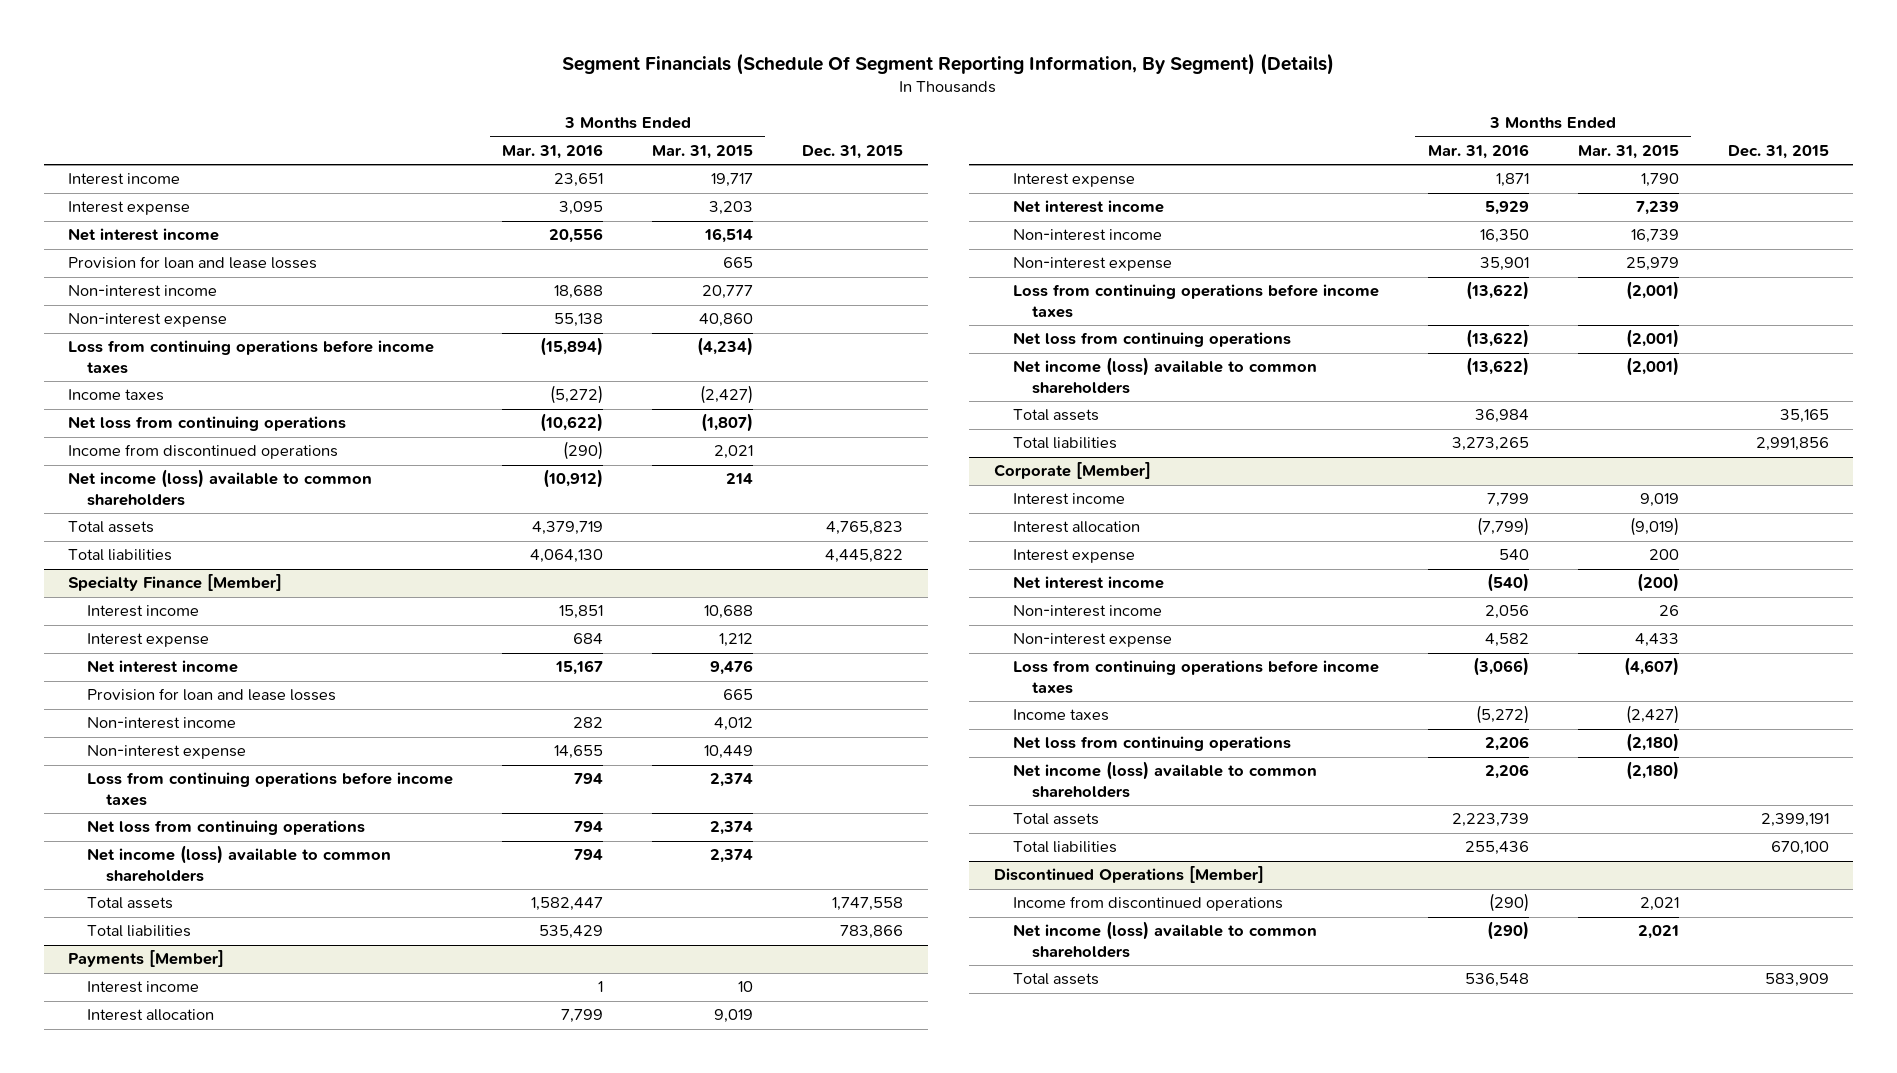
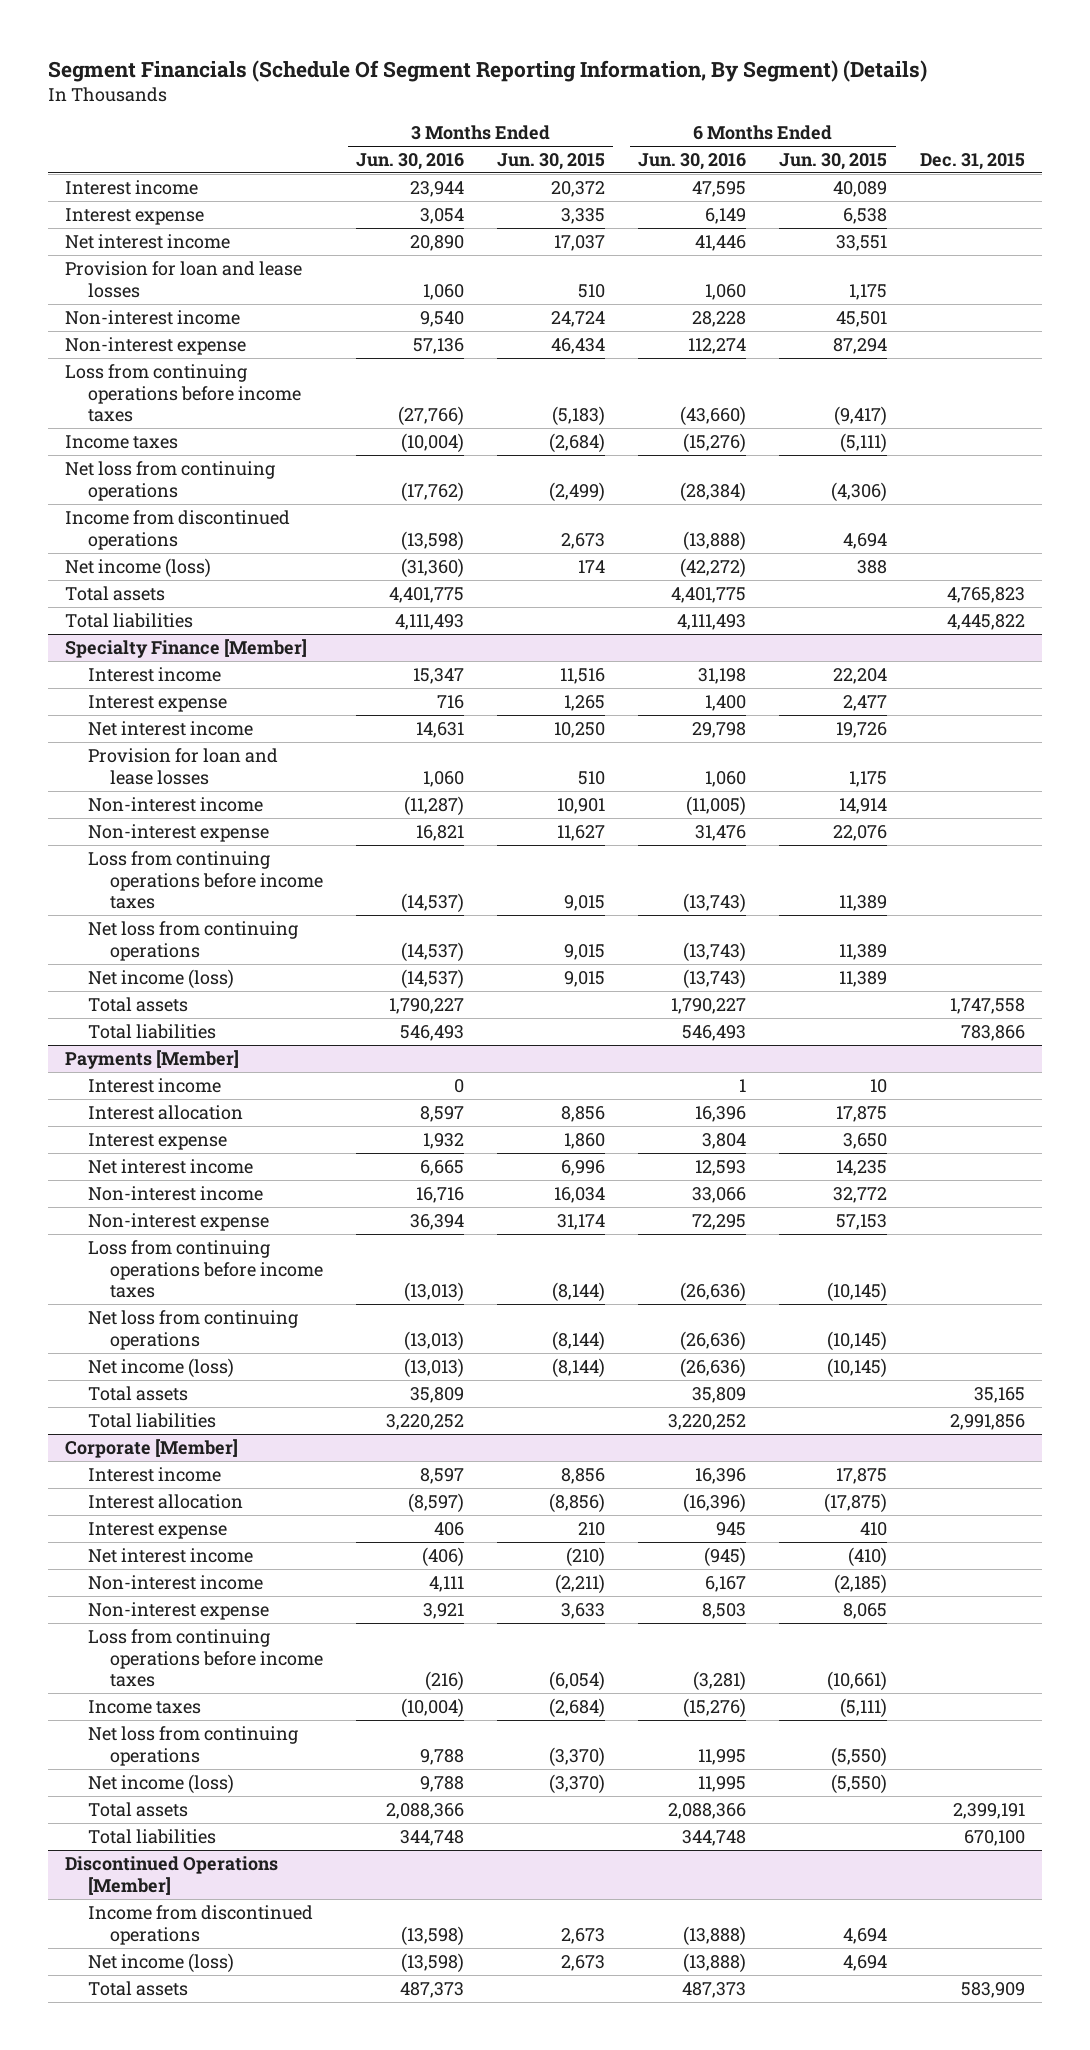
- | 3 Months Ended Mar. 31, 2016 | 3 Months Ended Mar. 31, 2015 | Dec. 31, 2015
+ | 3 Months Ended Jun. 30, 2016 | 3 Months Ended Jun. 30, 2015 | 6 Months Ended Jun. 30, 2016 | 6 Months Ended Jun. 30, 2015 | Dec. 31, 2015
- Net income (loss) available to common shareholders | (10,912) | 214 |
+ Net income (loss) | (31,360) | 174 | (42,272) | 388 |
@ Specialty Finance [Member]
- Net income (loss) available to common shareholders | 794 | 2,374 |
+ Net income (loss) | (14,537) | 9,015 | (13,743) | 11,389 |
@ Payments [Member]
- Net income (loss) available to common shareholders | (13,622) | (2,001) |
+ Net income (loss) | (13,013) | (8,144) | (26,636) | (10,145) |
@ Corporate [Member]
- Net income (loss) available to common shareholders | 2,206 | (2,180) |
+ Net income (loss) | 9,788 | (3,370) | 11,995 | (5,550) |
@ Discontinued Operations [Member]
- Net income (loss) available to common shareholders | (290) | 2,021 |
+ Net income (loss) | (13,598) | 2,673 | (13,888) | 4,694 |

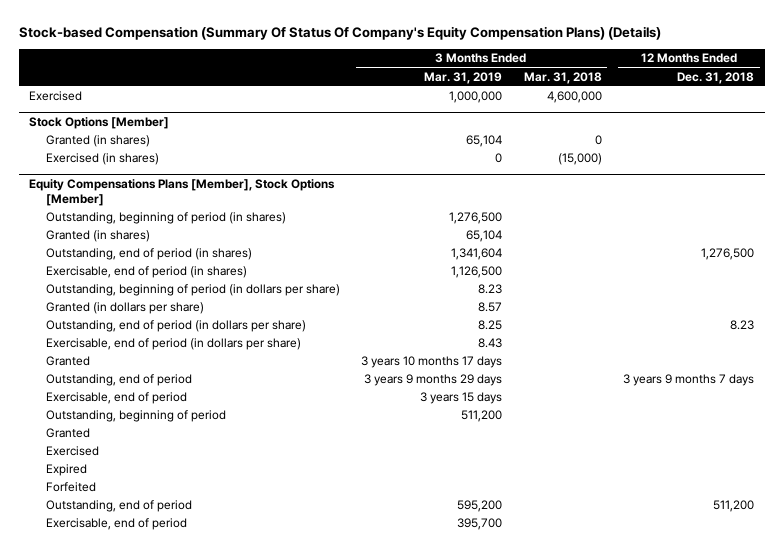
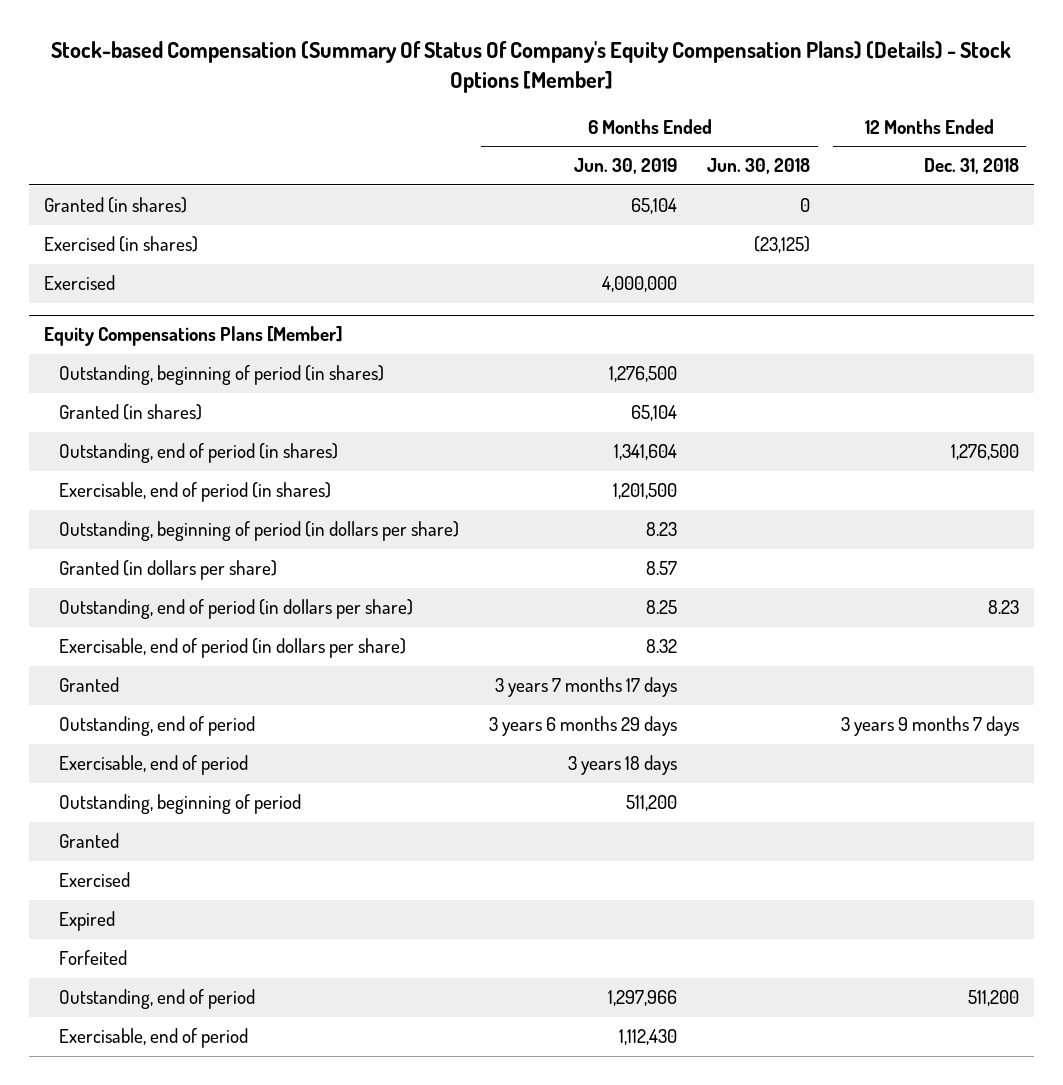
- Stock-based Compensation (Summary Of Status Of Company's Equity Compensation Plans) (Details)
+ Stock-based Compensation (Summary Of Status Of Company's Equity Compensation Plans) (Details) - Stock Options [Member]
- | 3 Months Ended Mar. 31, 2019 | 3 Months Ended Mar. 31, 2018 | 12 Months Ended Dec. 31, 2018
+ | 6 Months Ended Jun. 30, 2019 | 6 Months Ended Jun. 30, 2018 | 12 Months Ended Dec. 31, 2018
+ Granted (in shares) | 65,104 | 0 |
+ Exercised (in shares) | | (23,125) |
- Stock Options [Member]
- Granted (in shares) | 65,104 | 0 |
- Exercised (in shares) | 0 | (15,000) |
- Equity Compensations Plans [Member], Stock Options [Member]
+ Equity Compensations Plans [Member]

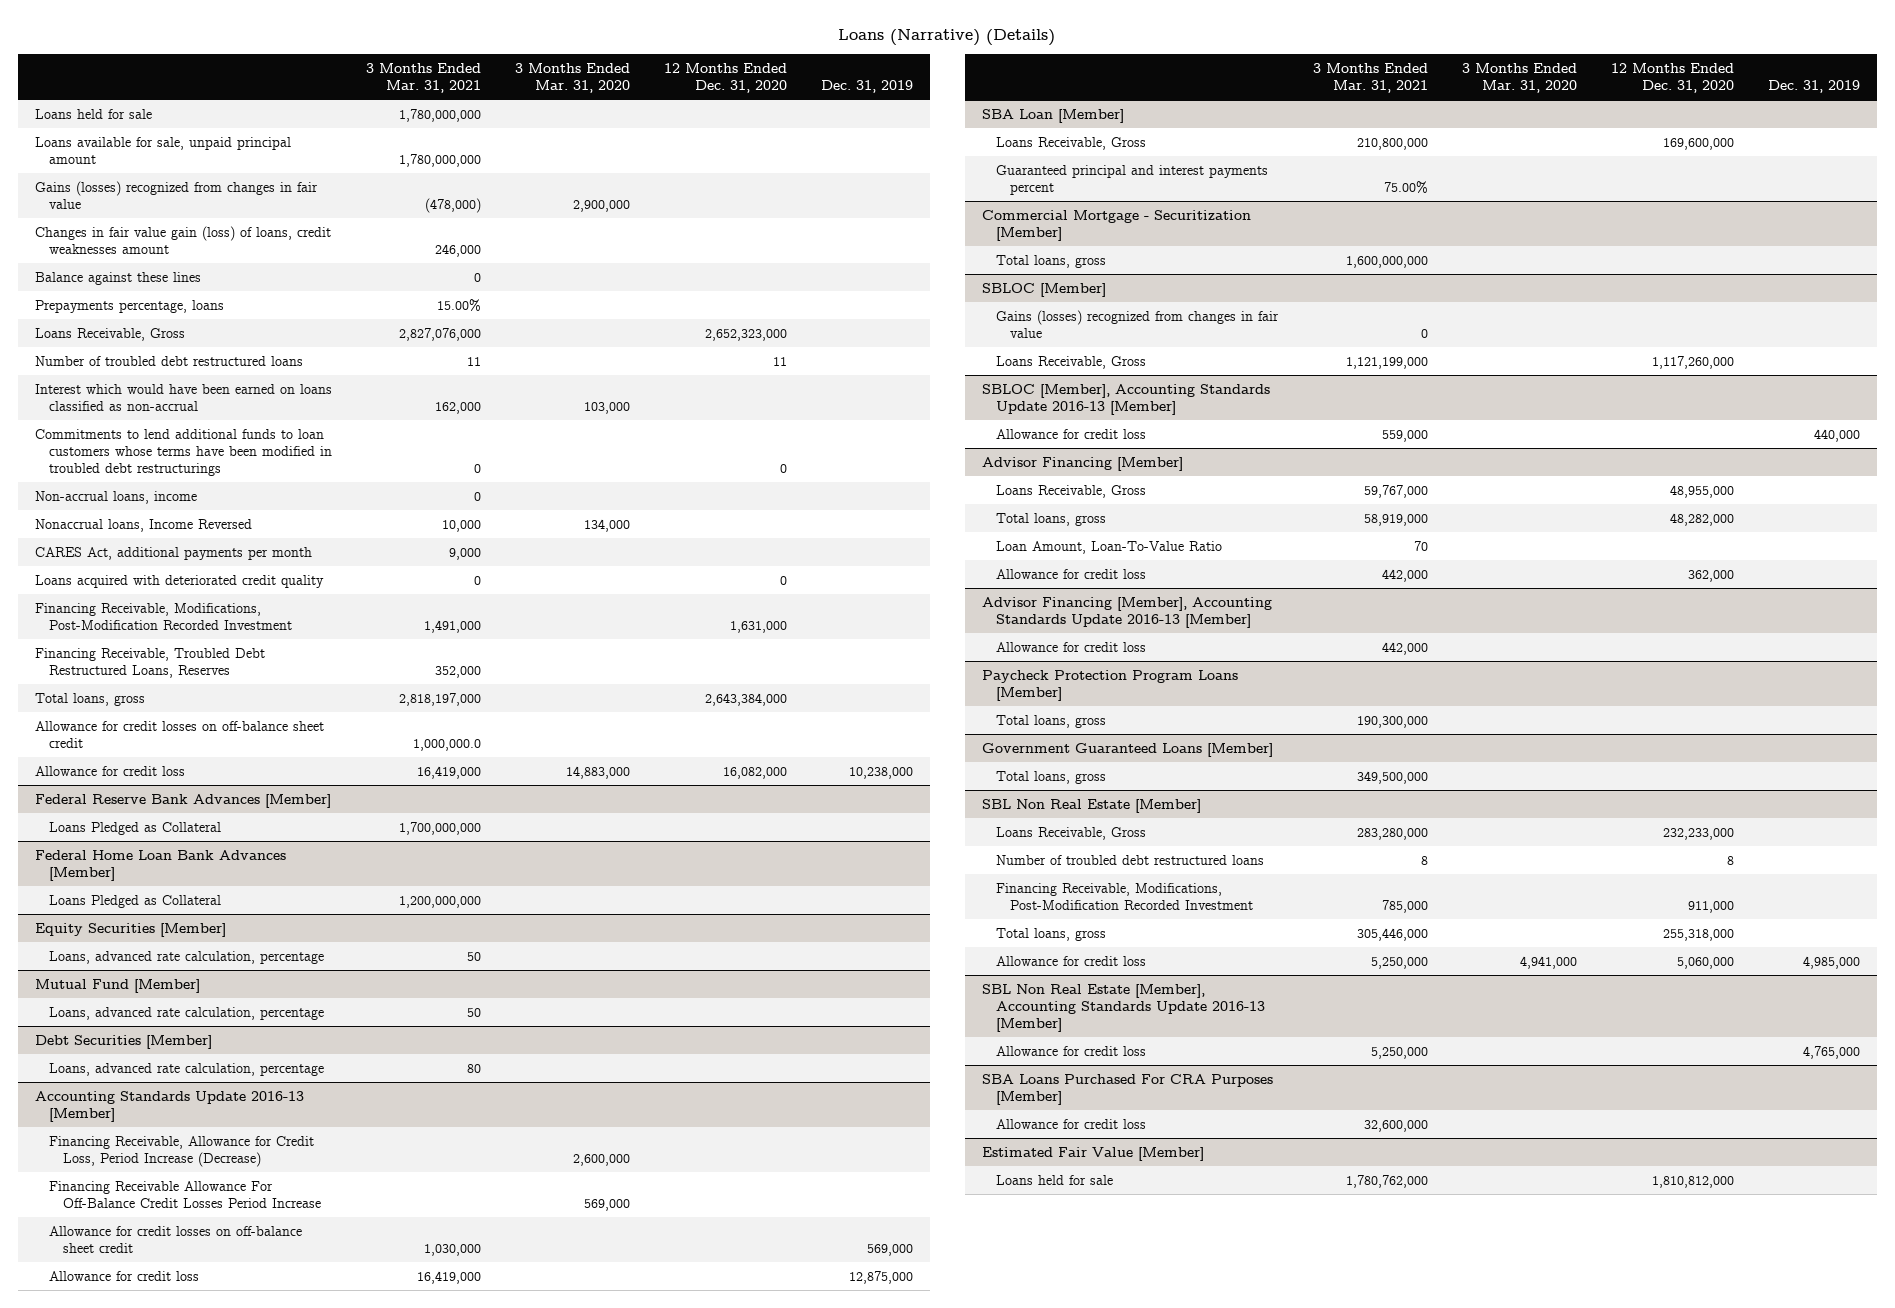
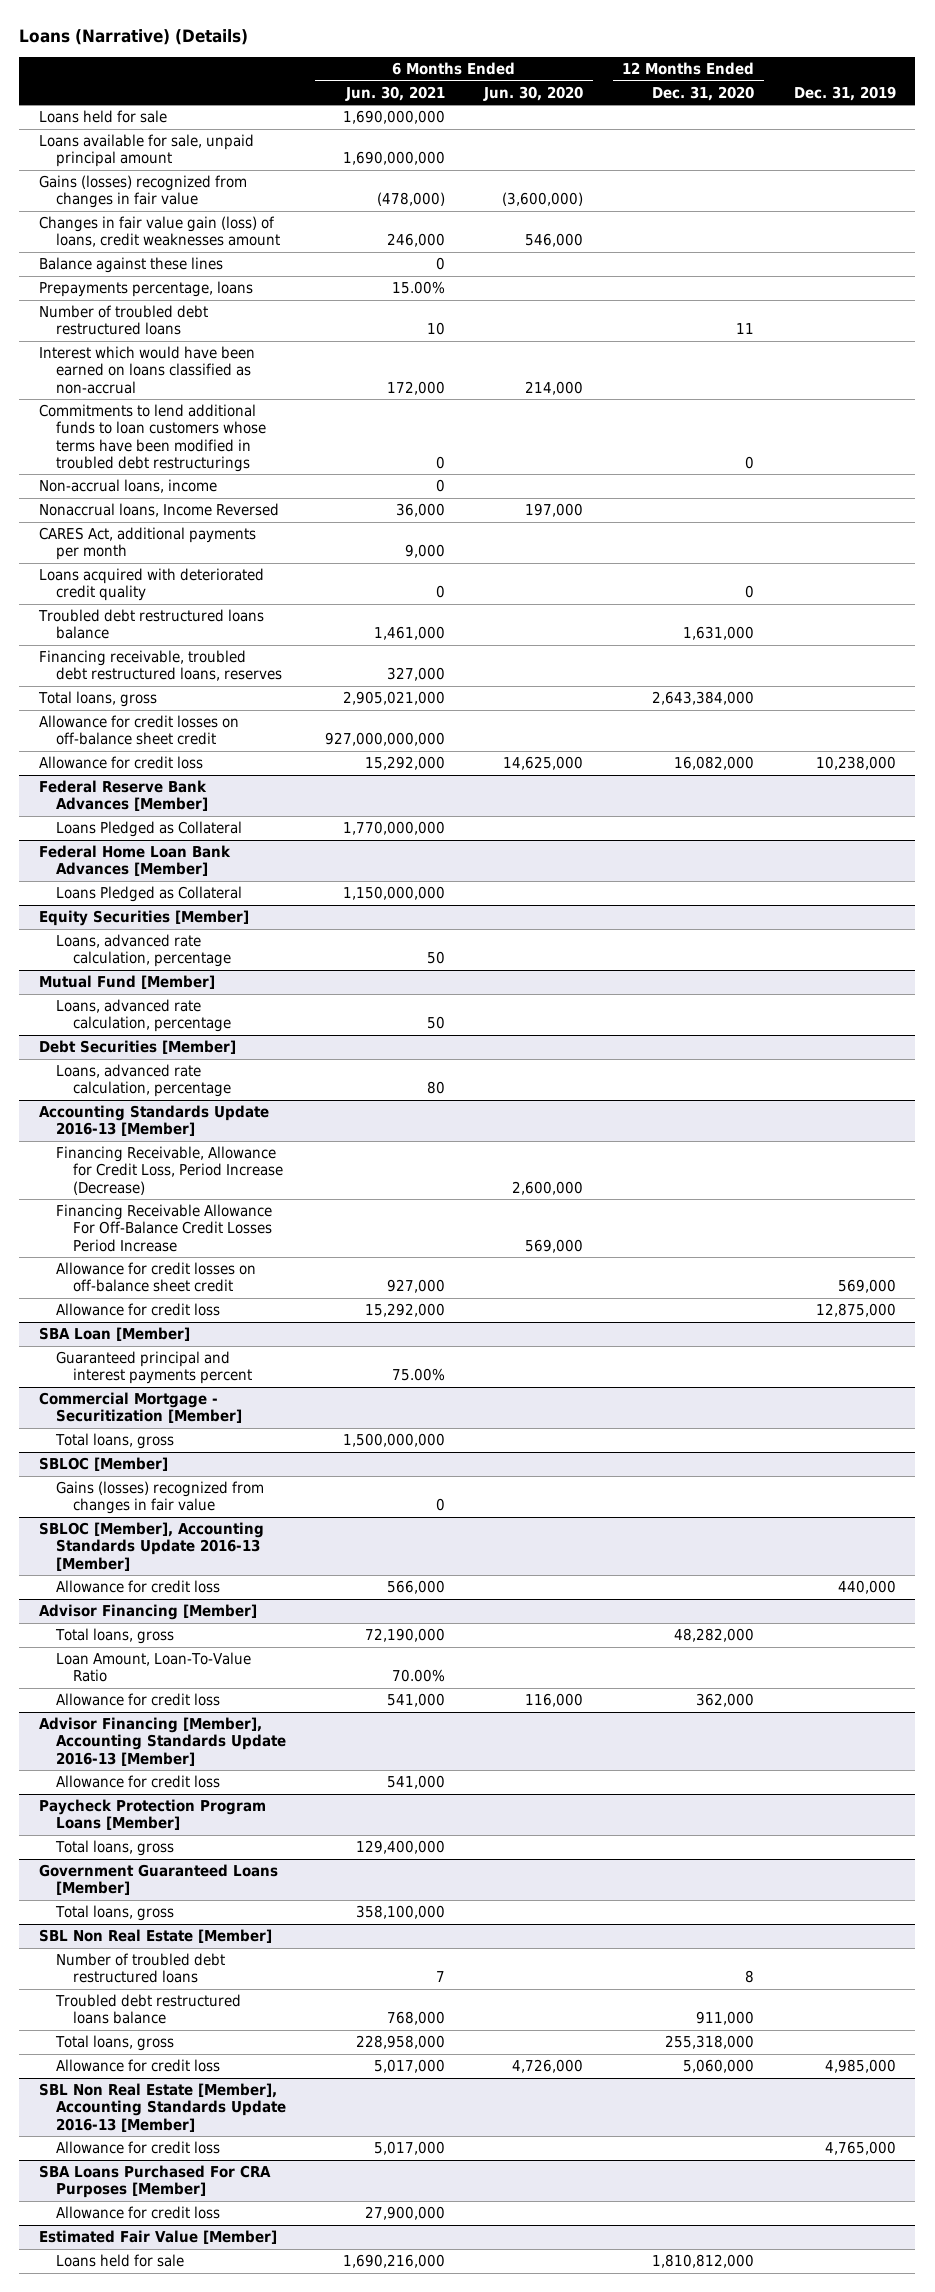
- | 3 Months Ended Mar. 31, 2021 | 3 Months Ended Mar. 31, 2020 | 12 Months Ended Dec. 31, 2020 | Dec. 31, 2019
+ | 6 Months Ended Jun. 30, 2021 | 6 Months Ended Jun. 30, 2020 | 12 Months Ended Dec. 31, 2020 | Dec. 31, 2019
- Loans Receivable, Gross | 2,827,076,000 | | 2,652,323,000 |
- Financing Receivable, Modifications, Post-Modification Recorded Investment | 1,491,000 | | 1,631,000 |
- Financing Receivable, Troubled Debt Restructured Loans, Reserves | 352,000 | | |
+ Troubled debt restructured loans balance | 1,461,000 | | 1,631,000 |
+ Financing receivable, troubled debt restructured loans, reserves | 327,000 | | |
@ SBA Loan [Member]
- Loans Receivable, Gross | 210,800,000 | | 169,600,000 |
@ SBLOC [Member]
- Loans Receivable, Gross | 1,121,199,000 | | 1,117,260,000 |
@ Advisor Financing [Member]
- Loans Receivable, Gross | 59,767,000 | | 48,955,000 |
@ SBL Non Real Estate [Member]
- Loans Receivable, Gross | 283,280,000 | | 232,233,000 |
- Financing Receivable, Modifications, Post-Modification Recorded Investment | 785,000 | | 911,000 |
+ Troubled debt restructured loans balance | 768,000 | | 911,000 |

